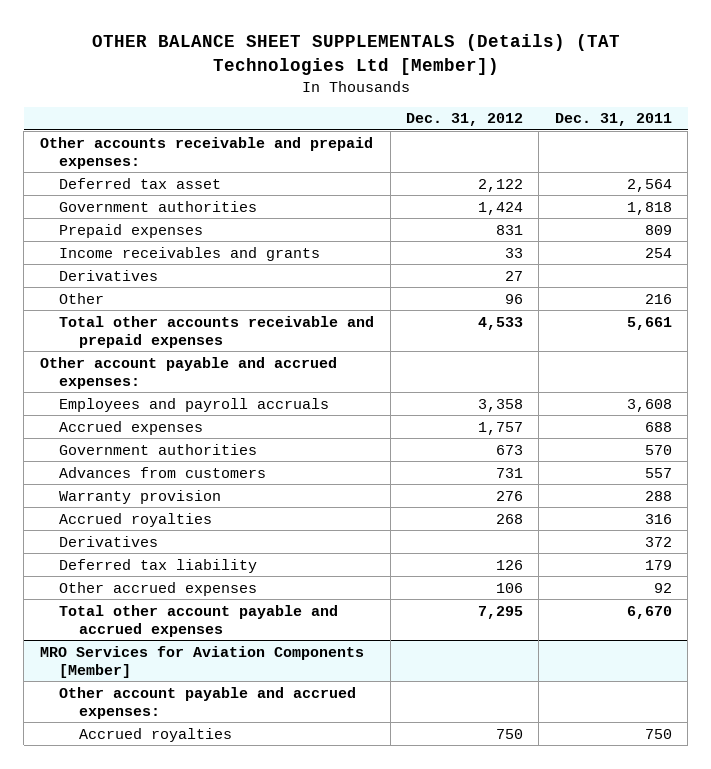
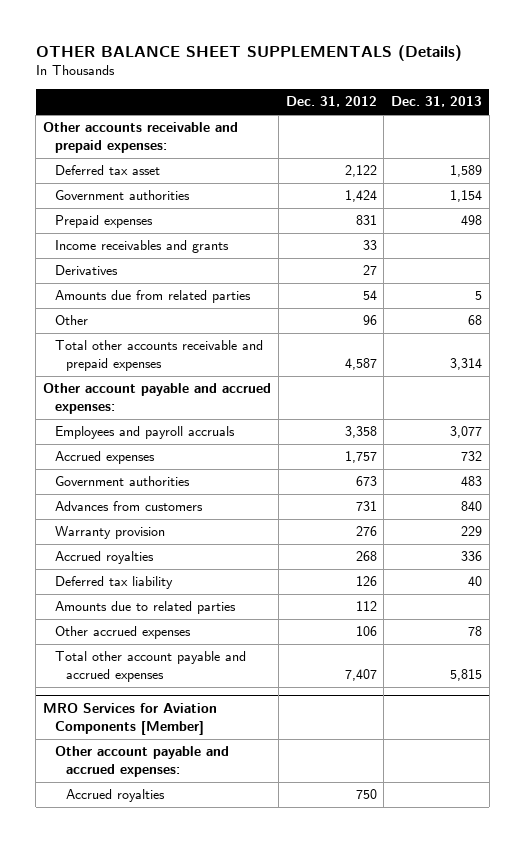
- OTHER BALANCE SHEET SUPPLEMENTALS (Details) (TAT Technologies Ltd [Member])
+ OTHER BALANCE SHEET SUPPLEMENTALS (Details)
- | Dec. 31, 2012 | Dec. 31, 2011
+ | Dec. 31, 2012 | Dec. 31, 2013
+ Amounts due from related parties | 54 | 5
- Total other accounts receivable and prepaid expenses | 4,533 | 5,661
+ Total other accounts receivable and prepaid expenses | 4,587 | 3,314
- Derivatives | | 372
+ Amounts due to related parties | 112 |
- Total other account payable and accrued expenses | 7,295 | 6,670
+ Total other account payable and accrued expenses | 7,407 | 5,815

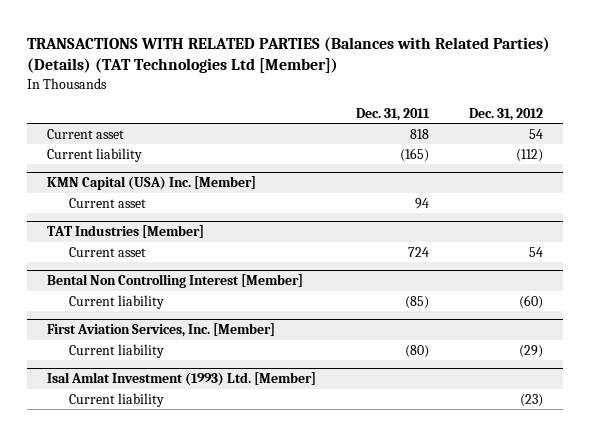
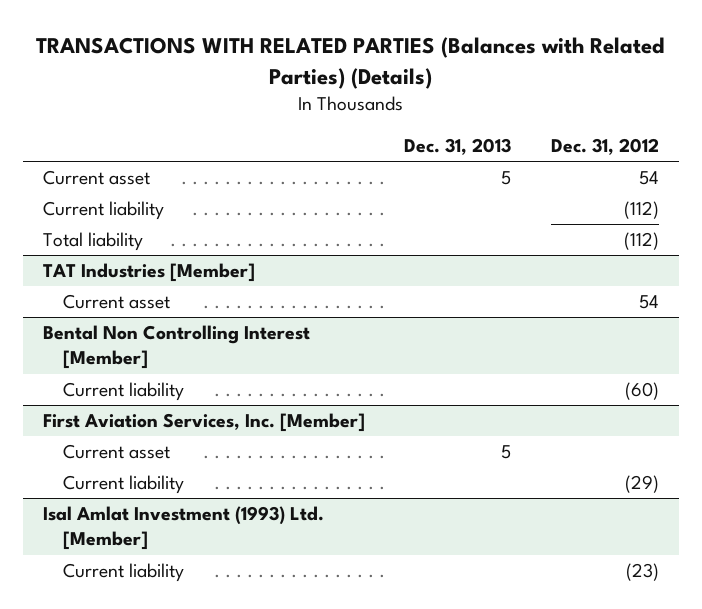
- TRANSACTIONS WITH RELATED PARTIES (Balances with Related Parties) (Details) (TAT Technologies Ltd [Member])
+ TRANSACTIONS WITH RELATED PARTIES (Balances with Related Parties) (Details)
- | Dec. 31, 2011 | Dec. 31, 2012
+ | Dec. 31, 2013 | Dec. 31, 2012
- KMN Capital (USA) Inc. [Member]
- Current asset | 94 |
+ Total liability | | (112)
@ First Aviation Services, Inc. [Member]
+ Current asset | 5 |

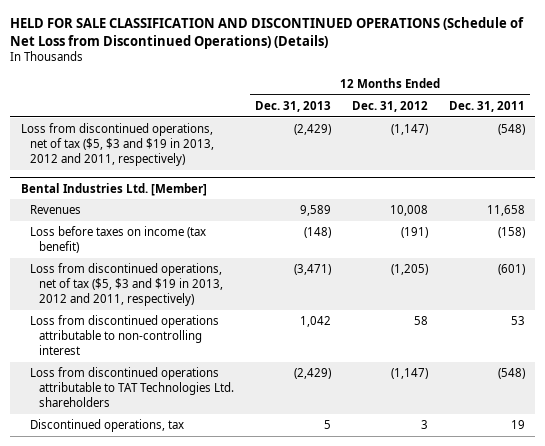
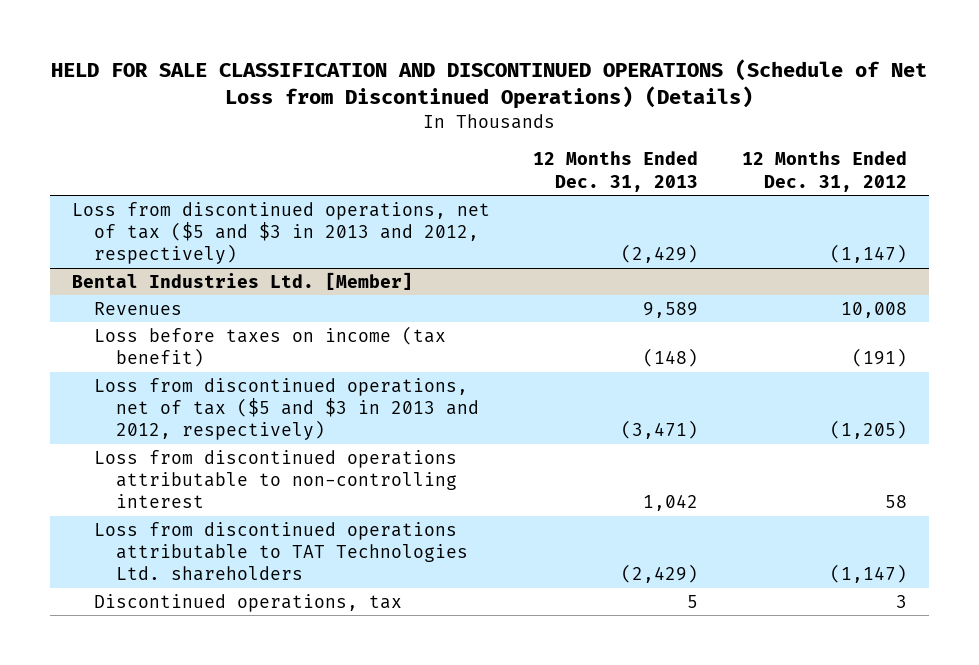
- | 12 Months Ended Dec. 31, 2013 | 12 Months Ended Dec. 31, 2012 | 12 Months Ended Dec. 31, 2011
+ | 12 Months Ended Dec. 31, 2013 | 12 Months Ended Dec. 31, 2012
- Loss from discontinued operations, net of tax ($5, $3 and $19 in 2013, 2012 and 2011, respectively) | (2,429) | (1,147) | (548)
+ Loss from discontinued operations, net of tax ($5 and $3 in 2013 and 2012, respectively) | (2,429) | (1,147)
@ Bental Industries Ltd. [Member]
- Loss from discontinued operations, net of tax ($5, $3 and $19 in 2013, 2012 and 2011, respectively) | (3,471) | (1,205) | (601)
+ Loss from discontinued operations, net of tax ($5 and $3 in 2013 and 2012, respectively) | (3,471) | (1,205)

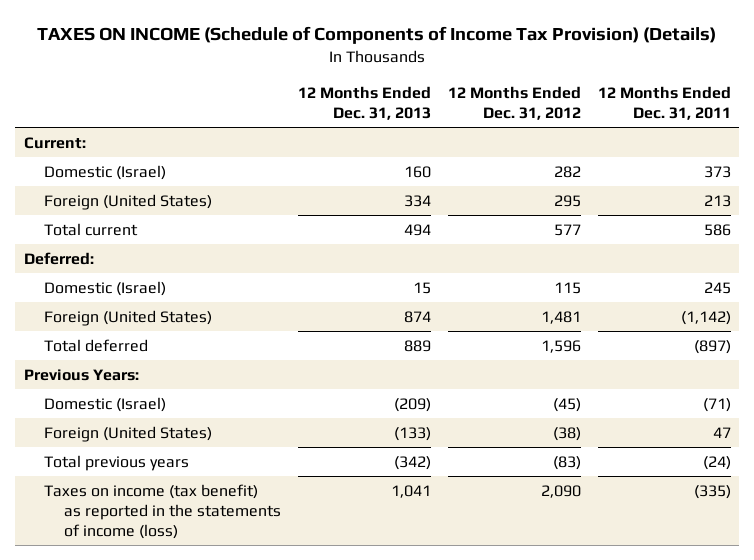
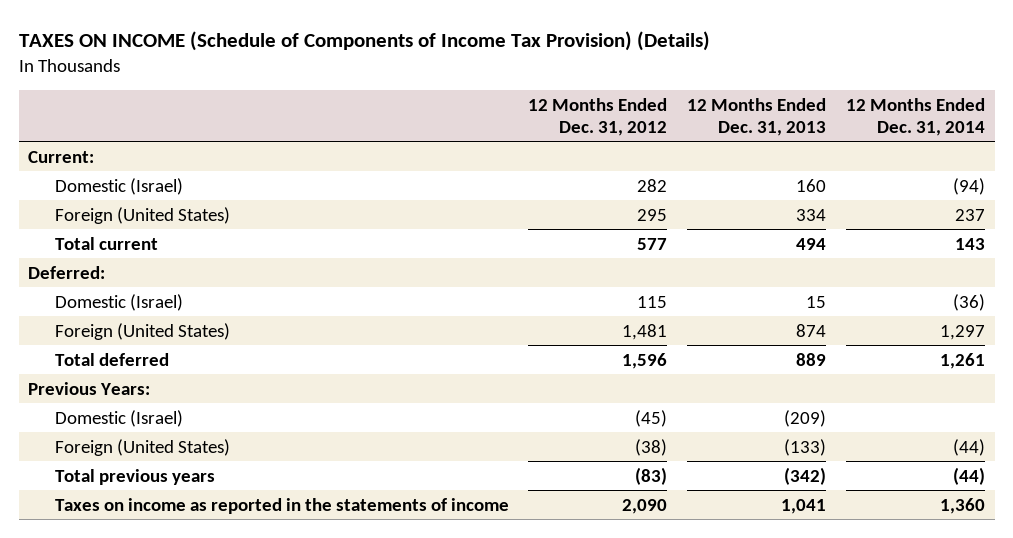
- | 12 Months Ended Dec. 31, 2013 | 12 Months Ended Dec. 31, 2012 | 12 Months Ended Dec. 31, 2011
+ | 12 Months Ended Dec. 31, 2012 | 12 Months Ended Dec. 31, 2013 | 12 Months Ended Dec. 31, 2014
- Taxes on income (tax benefit) as reported in the statements of income (loss) | 1,041 | 2,090 | (335)
+ Taxes on income as reported in the statements of income | 2,090 | 1,041 | 1,360

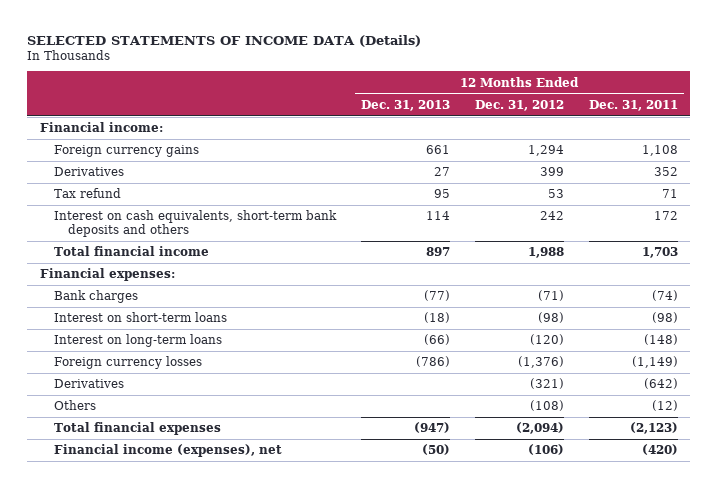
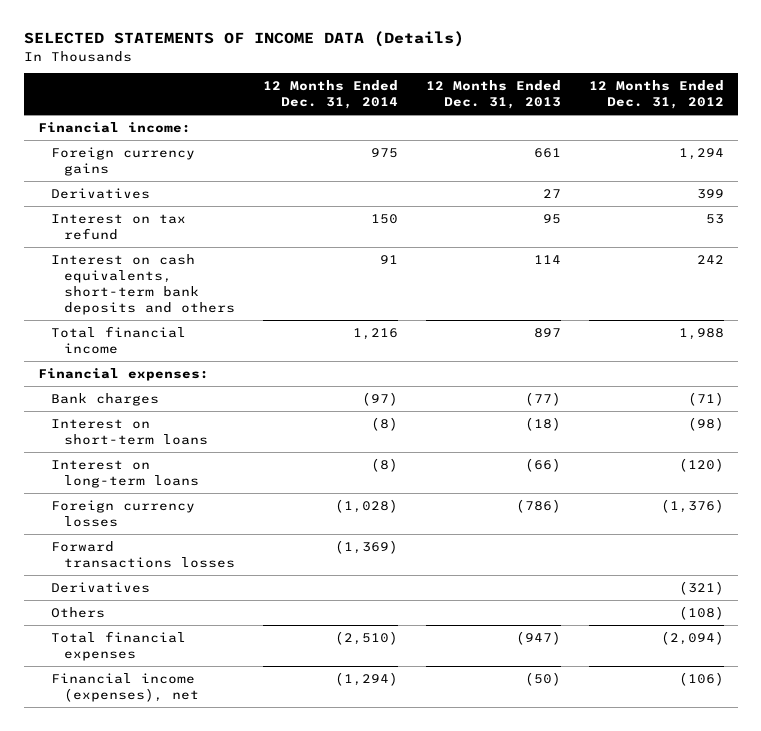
- | 12 Months Ended Dec. 31, 2013 | 12 Months Ended Dec. 31, 2012 | 12 Months Ended Dec. 31, 2011
+ | 12 Months Ended Dec. 31, 2014 | 12 Months Ended Dec. 31, 2013 | 12 Months Ended Dec. 31, 2012
- Tax refund | 95 | 53 | 71
+ Interest on tax refund | 150 | 95 | 53
+ Forward transactions losses | (1,369) | |

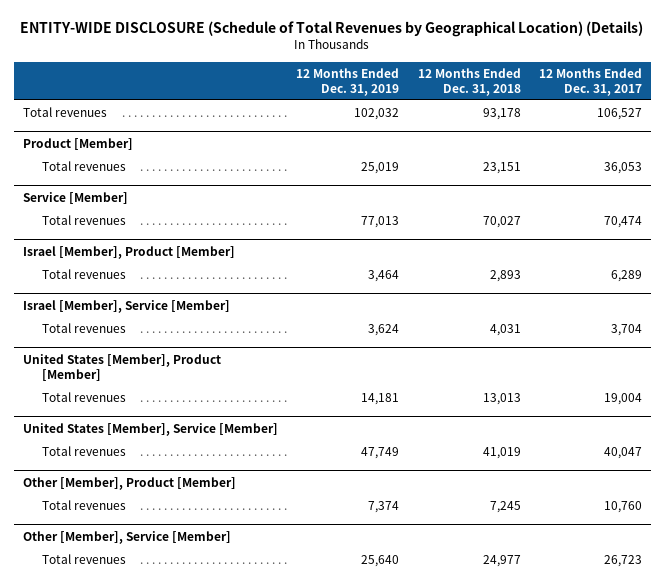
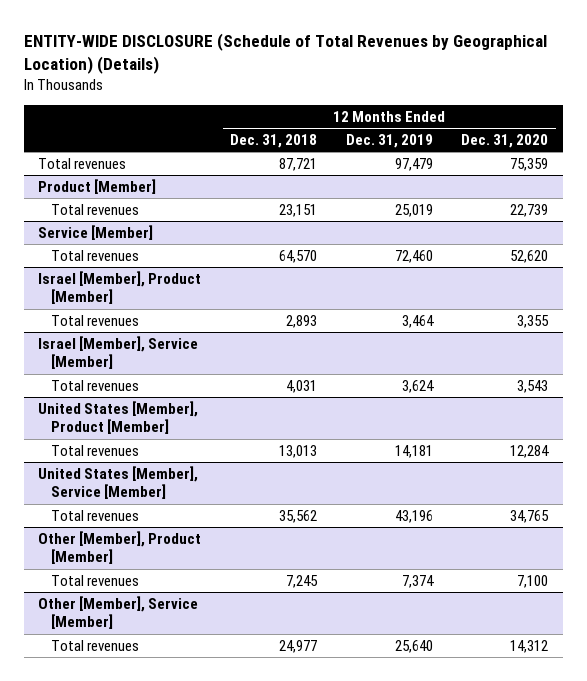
- | 12 Months Ended Dec. 31, 2019 | 12 Months Ended Dec. 31, 2018 | 12 Months Ended Dec. 31, 2017
+ | 12 Months Ended Dec. 31, 2018 | 12 Months Ended Dec. 31, 2019 | 12 Months Ended Dec. 31, 2020
- Total revenues | 102,032 | 93,178 | 106,527
+ Total revenues | 87,721 | 97,479 | 75,359
@ Service [Member]
- Total revenues | 77,013 | 70,027 | 70,474
+ Total revenues | 64,570 | 72,460 | 52,620
@ United States [Member], Service [Member]
- Total revenues | 47,749 | 41,019 | 40,047
+ Total revenues | 35,562 | 43,196 | 34,765

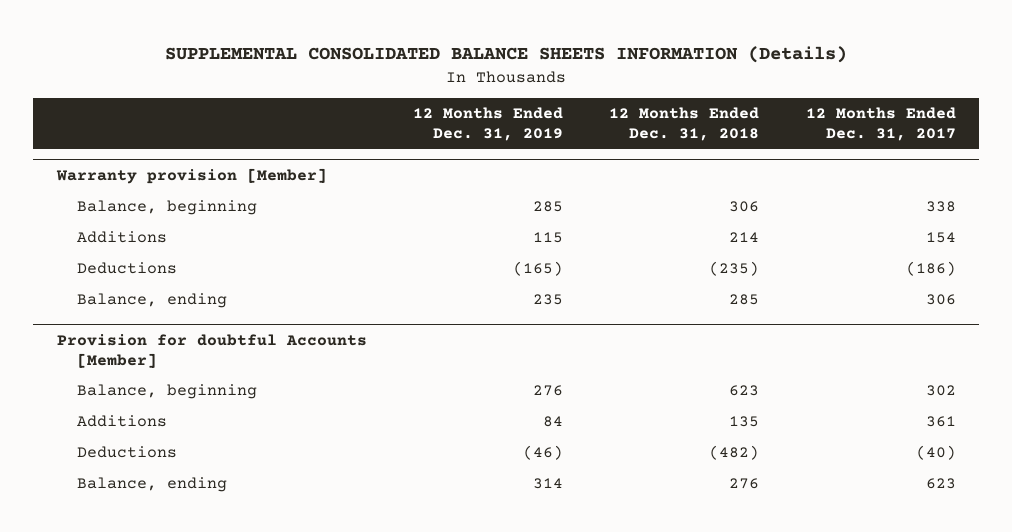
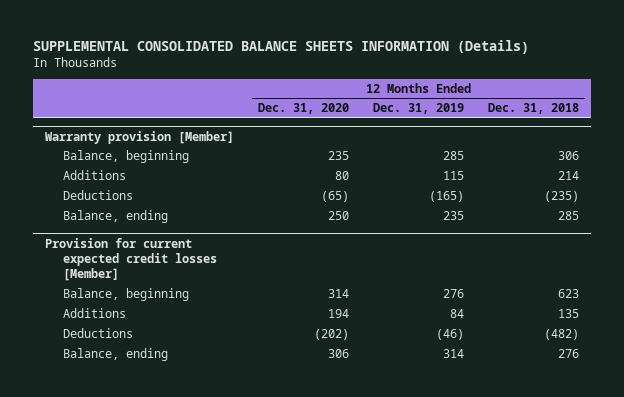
- | 12 Months Ended Dec. 31, 2019 | 12 Months Ended Dec. 31, 2018 | 12 Months Ended Dec. 31, 2017
+ | 12 Months Ended Dec. 31, 2020 | 12 Months Ended Dec. 31, 2019 | 12 Months Ended Dec. 31, 2018
- Provision for doubtful Accounts [Member]
+ Provision for current expected credit losses [Member]

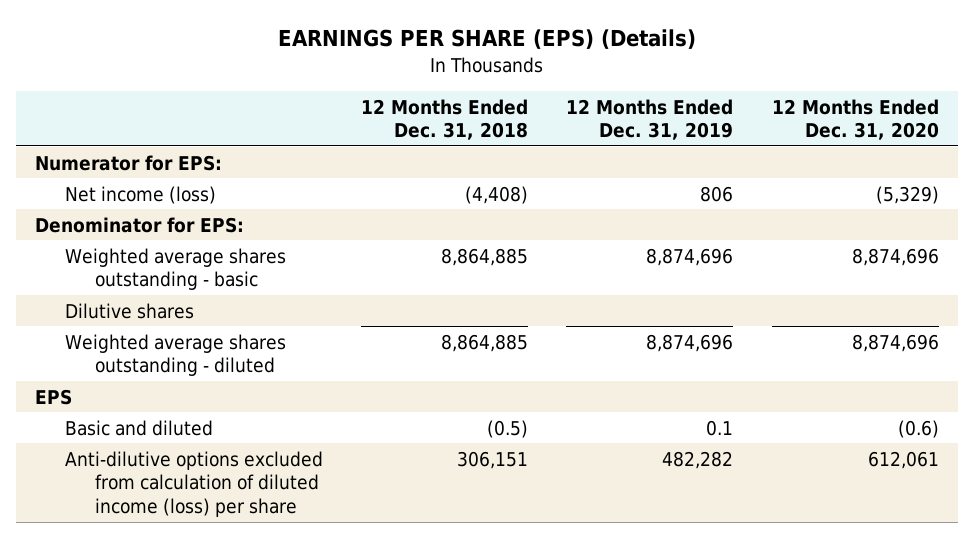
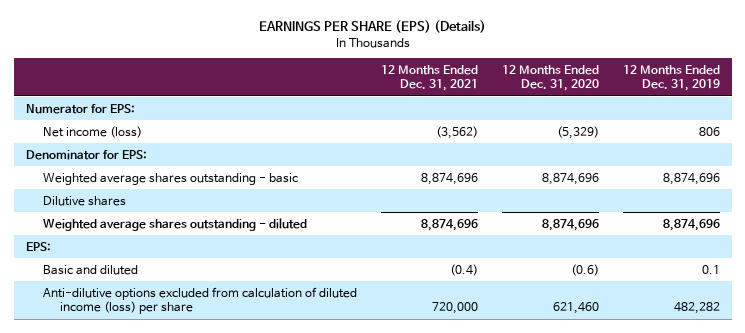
- | 12 Months Ended Dec. 31, 2018 | 12 Months Ended Dec. 31, 2019 | 12 Months Ended Dec. 31, 2020
+ | 12 Months Ended Dec. 31, 2021 | 12 Months Ended Dec. 31, 2020 | 12 Months Ended Dec. 31, 2019
- EPS
+ EPS:
- Anti-dilutive options excluded from calculation of diluted income (loss) per share | 306,151 | 482,282 | 612,061
+ Anti-dilutive options excluded from calculation of diluted income (loss) per share | 720,000 | 621,460 | 482,282

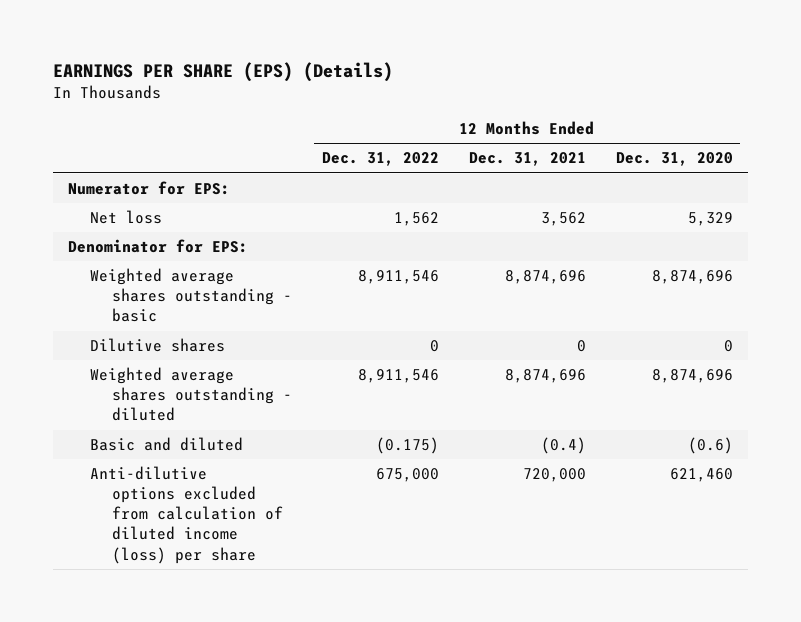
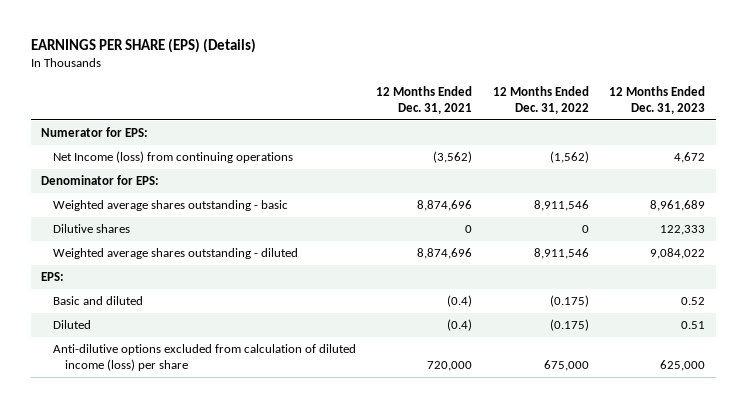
- | 12 Months Ended Dec. 31, 2022 | 12 Months Ended Dec. 31, 2021 | 12 Months Ended Dec. 31, 2020
+ | 12 Months Ended Dec. 31, 2021 | 12 Months Ended Dec. 31, 2022 | 12 Months Ended Dec. 31, 2023
- Net loss | 1,562 | 3,562 | 5,329
+ Net Income (loss) from continuing operations | (3,562) | (1,562) | 4,672
+ EPS:
+ Diluted | (0.4) | (0.175) | 0.51

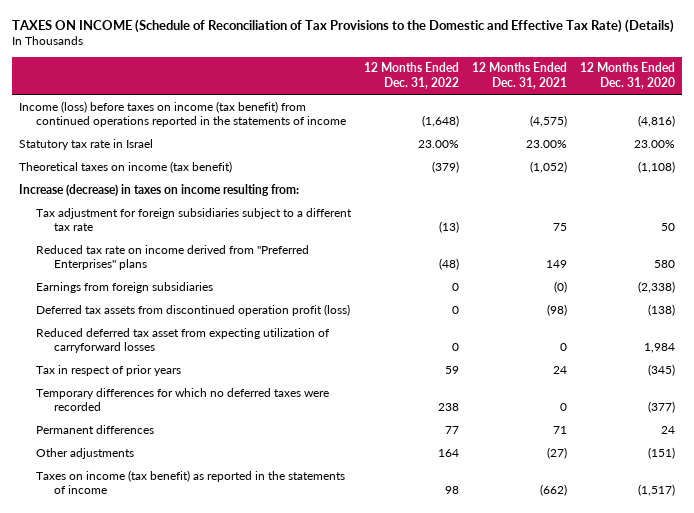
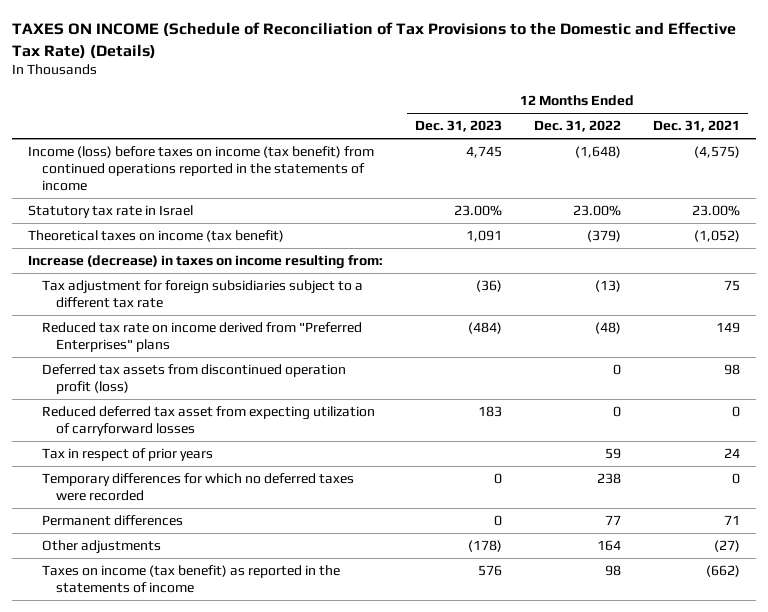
- | 12 Months Ended Dec. 31, 2022 | 12 Months Ended Dec. 31, 2021 | 12 Months Ended Dec. 31, 2020
+ | 12 Months Ended Dec. 31, 2023 | 12 Months Ended Dec. 31, 2022 | 12 Months Ended Dec. 31, 2021
- Earnings from foreign subsidiaries | 0 | (0) | (2,338)
- Deferred tax assets from discontinued operation profit (loss) | 0 | (98) | (138)
+ Deferred tax assets from discontinued operation profit (loss) | | 0 | 98

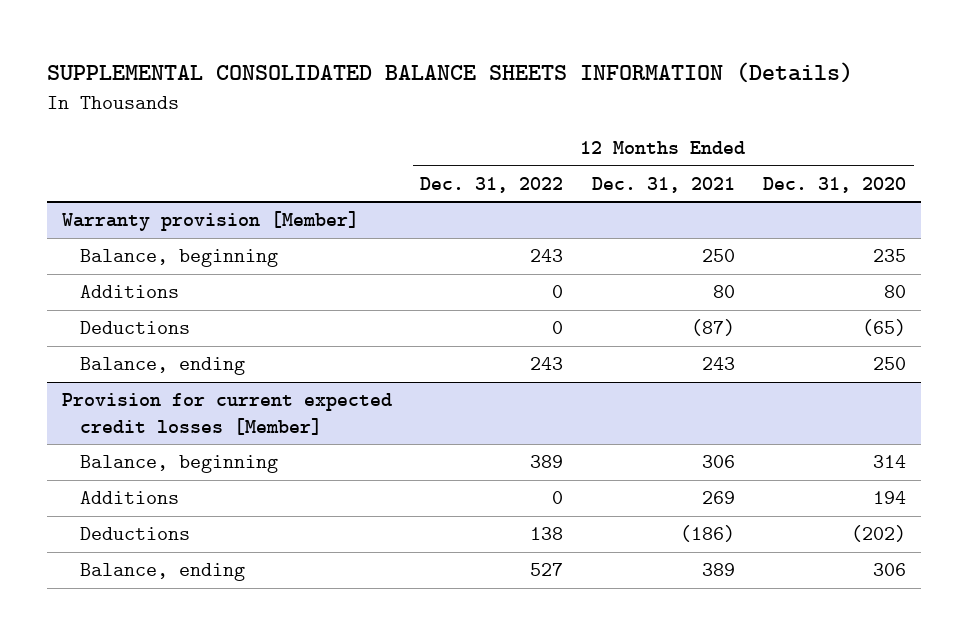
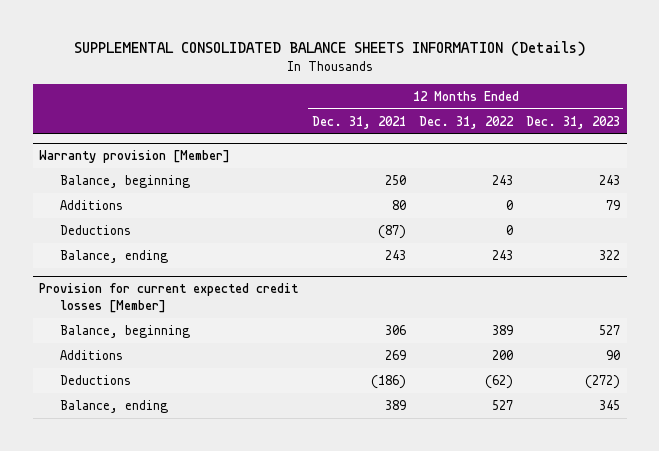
- | 12 Months Ended Dec. 31, 2022 | 12 Months Ended Dec. 31, 2021 | 12 Months Ended Dec. 31, 2020
+ | 12 Months Ended Dec. 31, 2021 | 12 Months Ended Dec. 31, 2022 | 12 Months Ended Dec. 31, 2023
@ Provision for current expected credit losses [Member]
- Additions | 0 | 269 | 194
- Deductions | 138 | (186) | (202)
+ Additions | 269 | 200 | 90
+ Deductions | (186) | (62) | (272)

